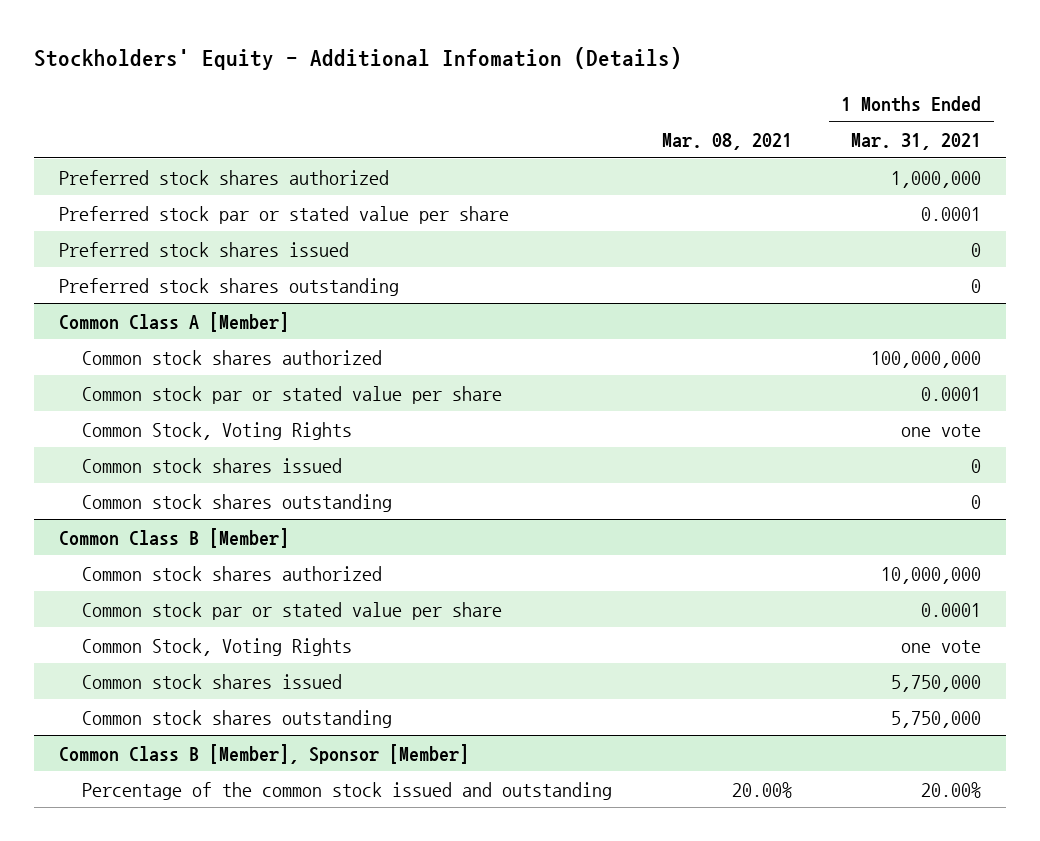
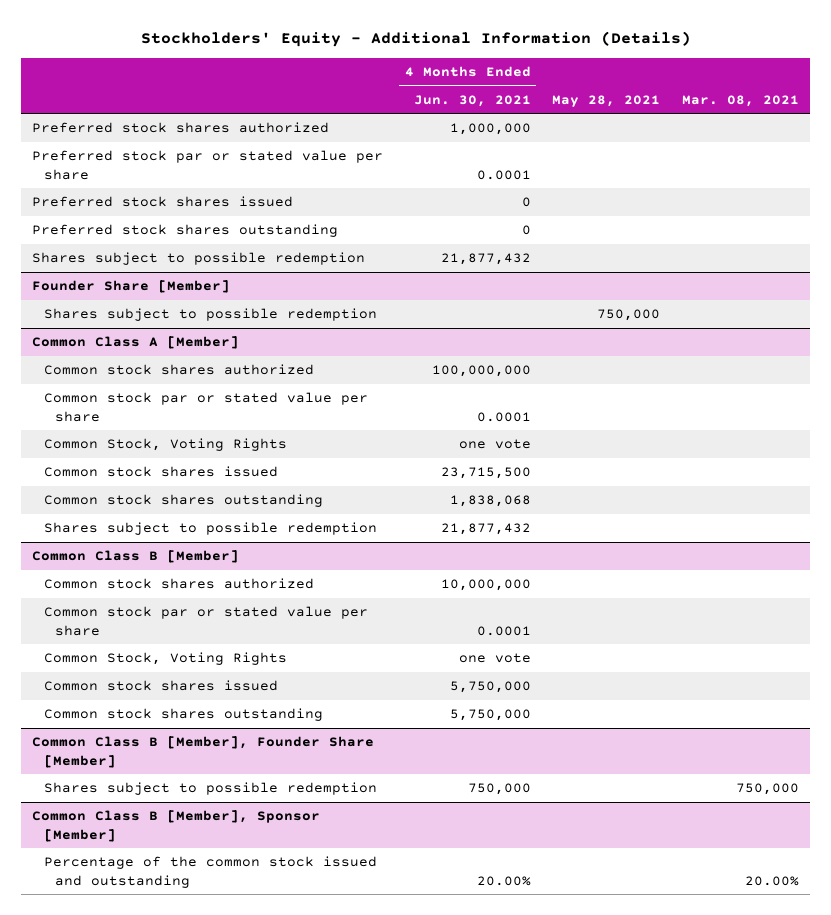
- Stockholders' Equity - Additional Infomation (Details)
+ Stockholders' Equity - Additional Information (Details)
- | Mar. 08, 2021 | 1 Months Ended Mar. 31, 2021
+ | 4 Months Ended Jun. 30, 2021 | May 28, 2021 | Mar. 08, 2021
+ Shares subject to possible redemption | 21,877,432 | |
+ Founder Share [Member]
+ Shares subject to possible redemption | | 750,000 |
@ Common Class A [Member]
+ Shares subject to possible redemption | 21,877,432 | |
+ Common Class B [Member], Founder Share [Member]
+ Shares subject to possible redemption | 750,000 | | 750,000

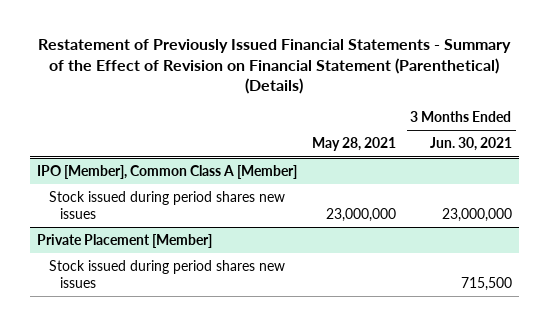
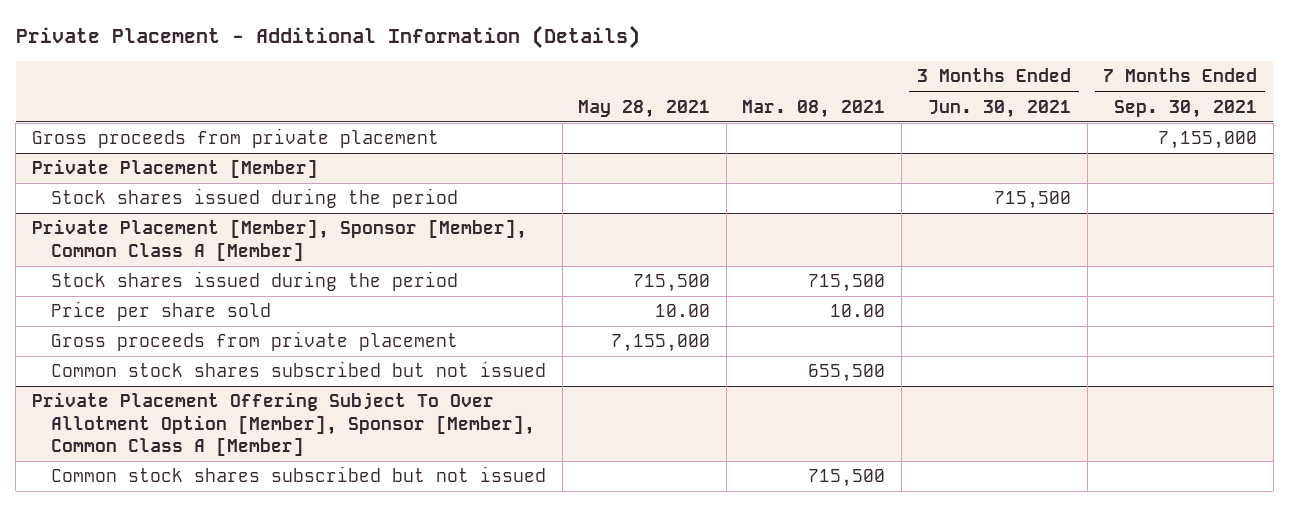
- Restatement of Previously Issued Financial Statements - Summary of the Effect of Revision on Financial Statement (Parenthetical) (Details)
+ Private Placement - Additional Information (Details)
- | May 28, 2021 | 3 Months Ended Jun. 30, 2021
+ | May 28, 2021 | Mar. 08, 2021 | 3 Months Ended Jun. 30, 2021 | 7 Months Ended Sep. 30, 2021
- IPO [Member], Common Class A [Member]
- Stock issued during period shares new issues | 23,000,000 | 23,000,000
+ Gross proceeds from private placement | | | | 7,155,000
@ Private Placement [Member]
- Stock issued during period shares new issues | | 715,500
+ Stock shares issued during the period | | | 715,500 |
+ Private Placement [Member], Sponsor [Member], Common Class A [Member]
+ Stock shares issued during the period | 715,500 | 715,500 | |
+ Price per share sold | 10.00 | 10.00 | |
+ Gross proceeds from private placement | 7,155,000 | | |
+ Common stock shares subscribed but not issued | | 655,500 | |
+ Private Placement Offering Subject To Over Allotment Option [Member], Sponsor [Member], Common Class A [Member]
+ Common stock shares subscribed but not issued | | 715,500 | |

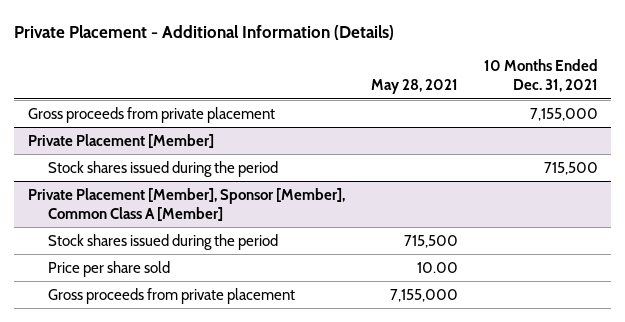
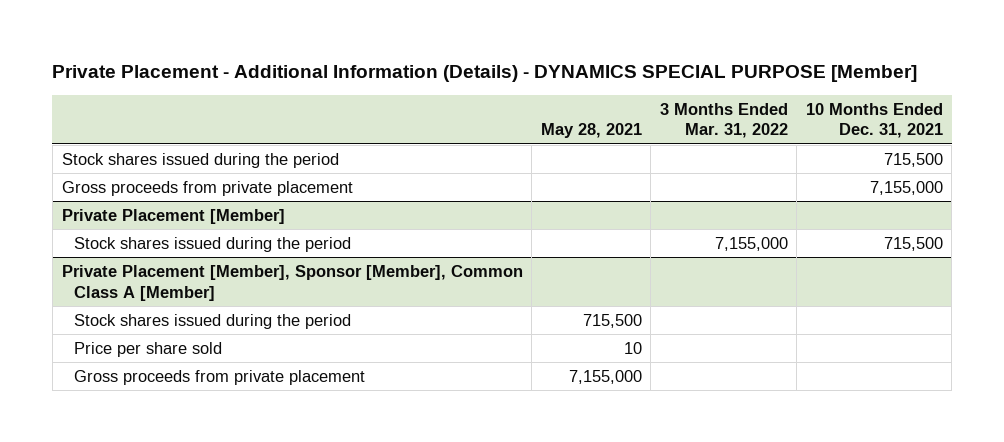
- Private Placement - Additional Information (Details)
+ Private Placement - Additional Information (Details) - DYNAMICS SPECIAL PURPOSE [Member]
- | May 28, 2021 | 10 Months Ended Dec. 31, 2021
+ | May 28, 2021 | 3 Months Ended Mar. 31, 2022 | 10 Months Ended Dec. 31, 2021
+ Stock shares issued during the period | | | 715,500
@ Private Placement [Member], Sponsor [Member], Common Class A [Member]
- Price per share sold | 10.00 |
+ Price per share sold | 10 | |

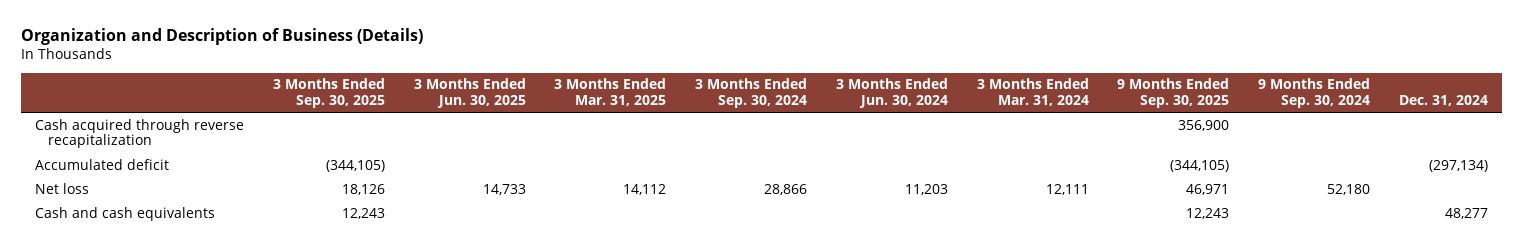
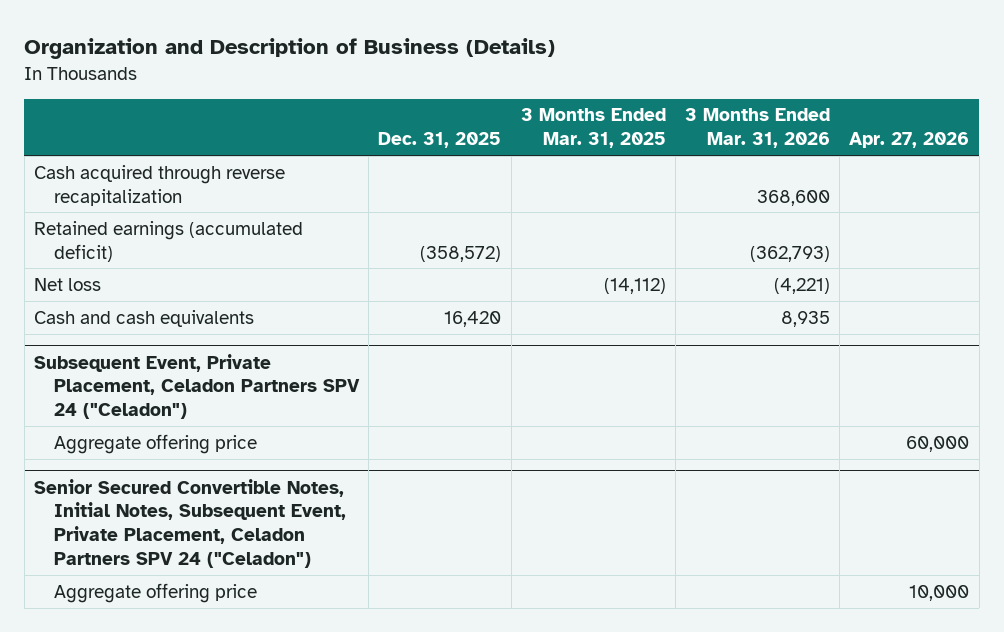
- | 3 Months Ended Sep. 30, 2025 | 3 Months Ended Jun. 30, 2025 | 3 Months Ended Mar. 31, 2025 | 3 Months Ended Sep. 30, 2024 | 3 Months Ended Jun. 30, 2024 | 3 Months Ended Mar. 31, 2024 | 9 Months Ended Sep. 30, 2025 | 9 Months Ended Sep. 30, 2024 | Dec. 31, 2024
+ | Dec. 31, 2025 | 3 Months Ended Mar. 31, 2025 | 3 Months Ended Mar. 31, 2026 | Apr. 27, 2026
- Accumulated deficit | (344,105) | | | | | | (344,105) | | (297,134)
- Net loss | 18,126 | 14,733 | 14,112 | 28,866 | 11,203 | 12,111 | 46,971 | 52,180 |
+ Retained earnings (accumulated deficit) | (358,572) | | (362,793) |
+ Net loss | | (14,112) | (4,221) |
+ Subsequent Event, Private Placement, Celadon Partners SPV 24 ("Celadon")
+ Aggregate offering price | | | | 60,000
+ Senior Secured Convertible Notes, Initial Notes, Subsequent Event, Private Placement, Celadon Partners SPV 24 ("Celadon")
+ Aggregate offering price | | | | 10,000

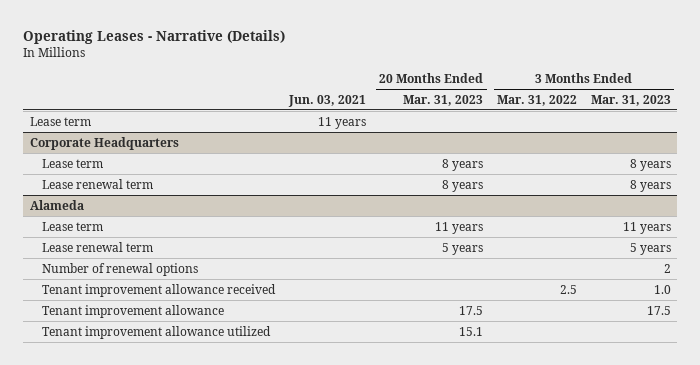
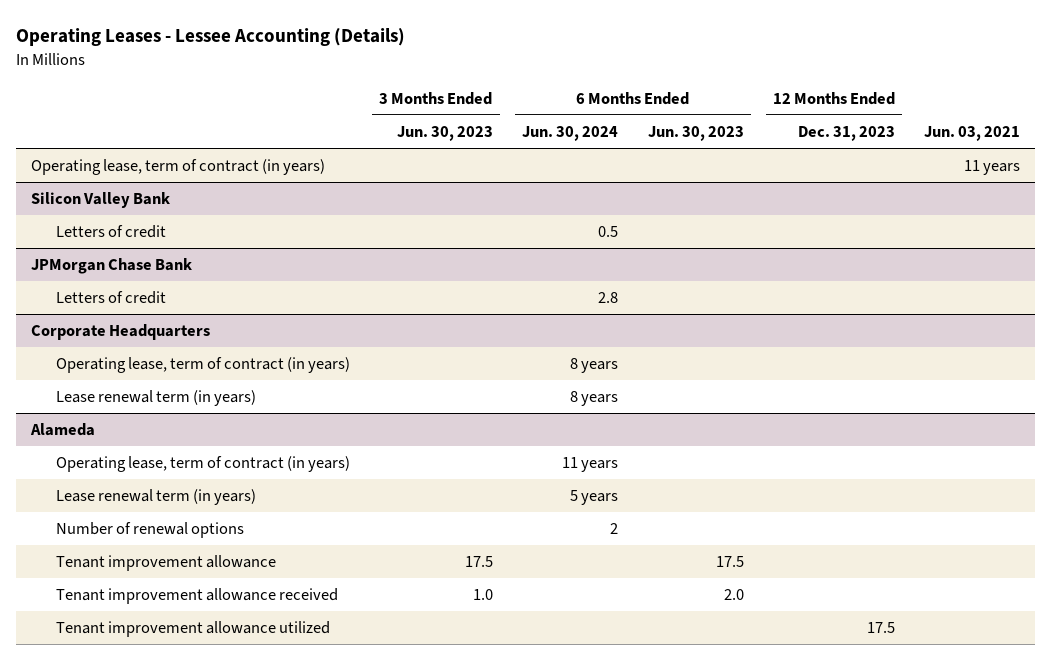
- Operating Leases - Narrative (Details)
+ Operating Leases - Lessee Accounting (Details)
- | Jun. 03, 2021 | 20 Months Ended Mar. 31, 2023 | 3 Months Ended Mar. 31, 2022 | 3 Months Ended Mar. 31, 2023
+ | 3 Months Ended Jun. 30, 2023 | 6 Months Ended Jun. 30, 2024 | 6 Months Ended Jun. 30, 2023 | 12 Months Ended Dec. 31, 2023 | Jun. 03, 2021
- Lease term | 11 years | | |
+ Operating lease, term of contract (in years) | | | | | 11 years
+ Silicon Valley Bank
+ Letters of credit | | 0.5 | | |
+ JPMorgan Chase Bank
+ Letters of credit | | 2.8 | | |
@ Corporate Headquarters
- Lease term | | 8 years | | 8 years
- Lease renewal term | | 8 years | | 8 years
+ Operating lease, term of contract (in years) | | 8 years | | |
+ Lease renewal term (in years) | | 8 years | | |
@ Alameda
- Lease term | | 11 years | | 11 years
- Lease renewal term | | 5 years | | 5 years
+ Operating lease, term of contract (in years) | | 11 years | | |
+ Lease renewal term (in years) | | 5 years | | |
moved down: Tenant improvement allowance received | 1.0 | | 2.0 | |

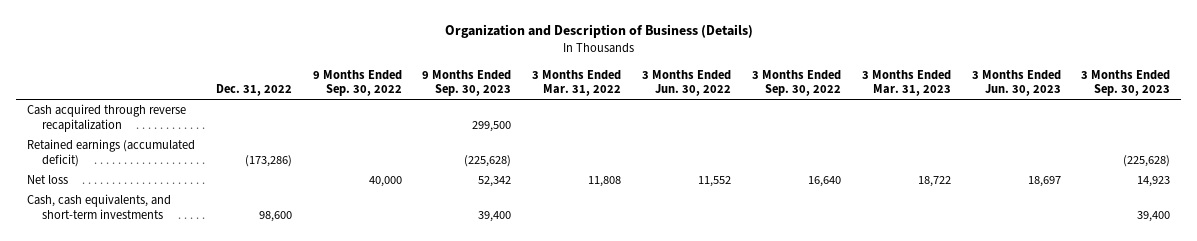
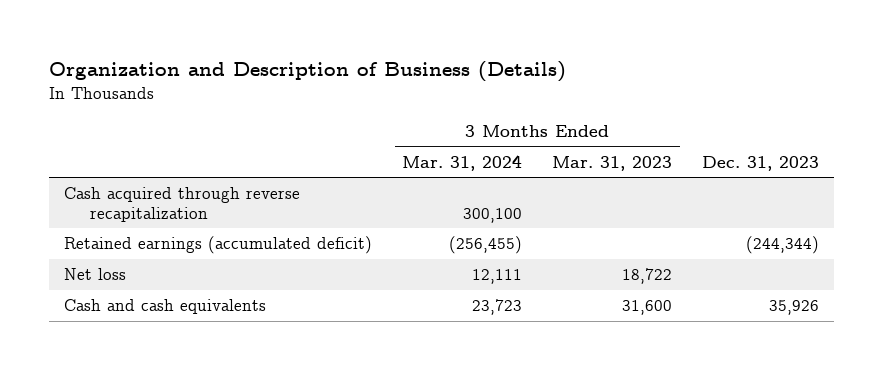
- | Dec. 31, 2022 | 9 Months Ended Sep. 30, 2022 | 9 Months Ended Sep. 30, 2023 | 3 Months Ended Mar. 31, 2022 | 3 Months Ended Jun. 30, 2022 | 3 Months Ended Sep. 30, 2022 | 3 Months Ended Mar. 31, 2023 | 3 Months Ended Jun. 30, 2023 | 3 Months Ended Sep. 30, 2023
+ | 3 Months Ended Mar. 31, 2024 | 3 Months Ended Mar. 31, 2023 | Dec. 31, 2023
- Cash, cash equivalents, and short-term investments | 98,600 | | 39,400 | | | | | | 39,400
+ Cash and cash equivalents | 23,723 | 31,600 | 35,926

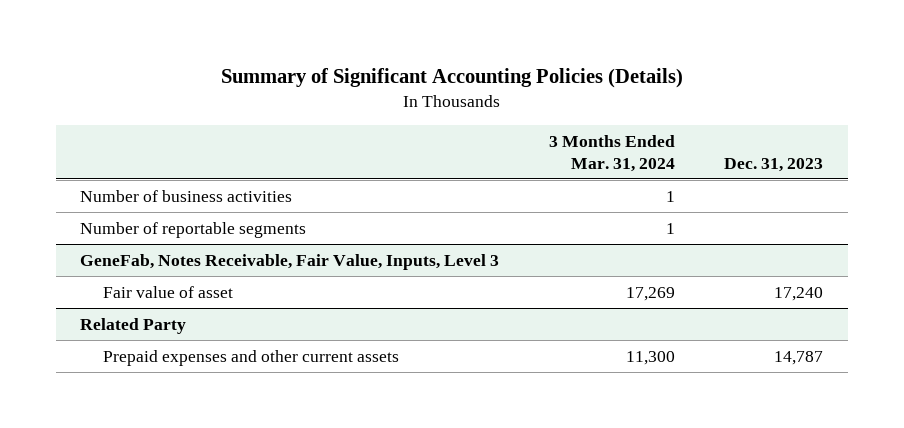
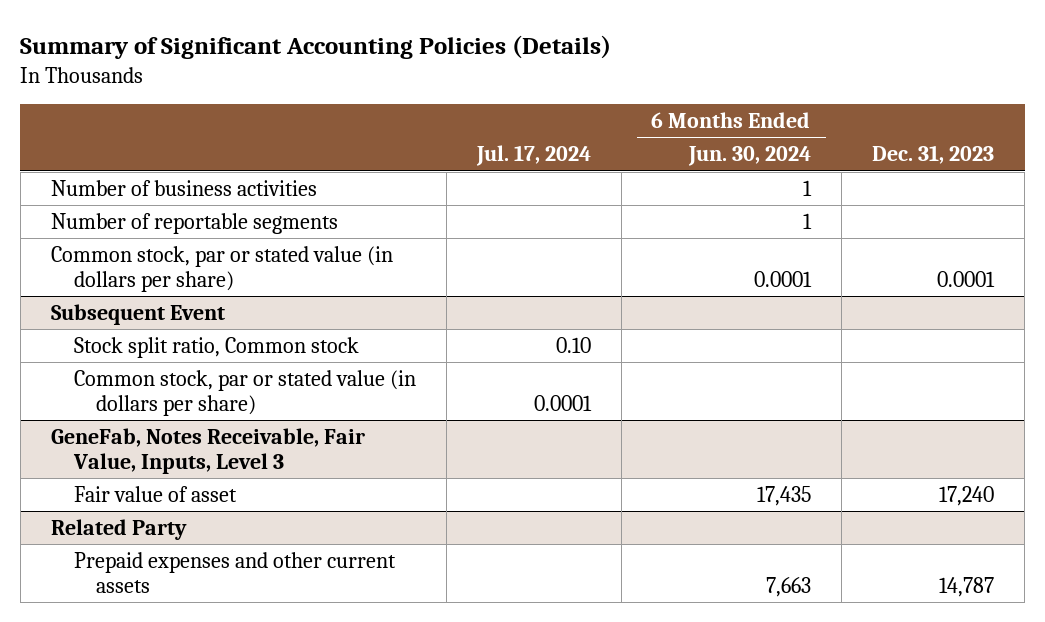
- | 3 Months Ended Mar. 31, 2024 | Dec. 31, 2023
+ | Jul. 17, 2024 | 6 Months Ended Jun. 30, 2024 | Dec. 31, 2023
+ Common stock, par or stated value (in dollars per share) | | 0.0001 | 0.0001
+ Subsequent Event
+ Stock split ratio, Common stock | 0.10 | |
+ Common stock, par or stated value (in dollars per share) | 0.0001 | |

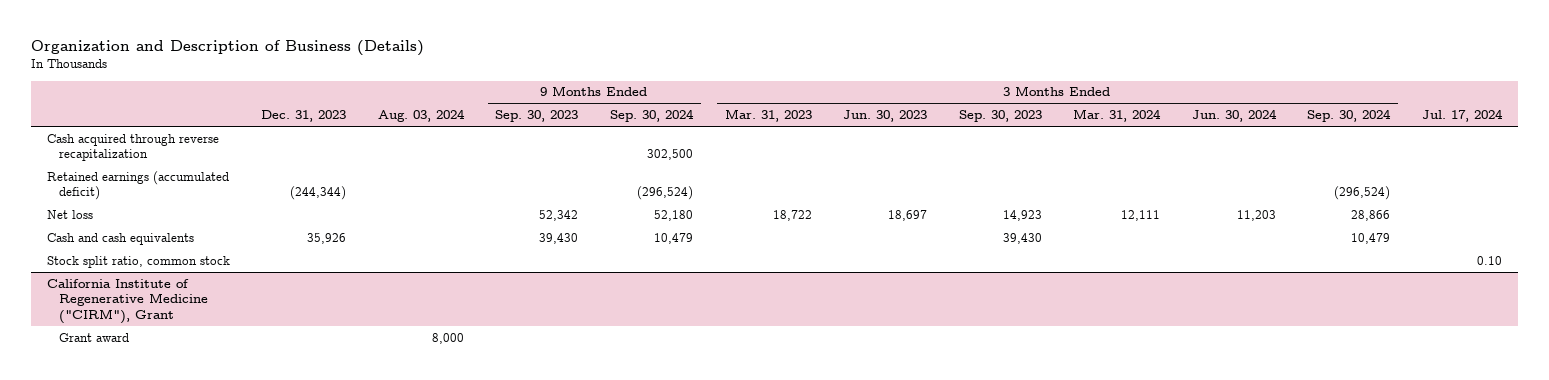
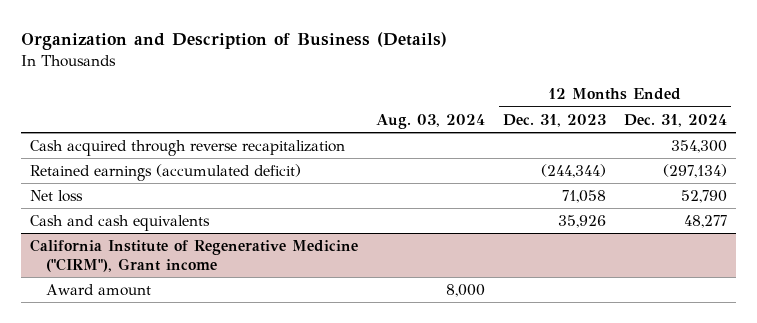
- | Dec. 31, 2023 | Aug. 03, 2024 | 9 Months Ended Sep. 30, 2023 | 9 Months Ended Sep. 30, 2024 | 3 Months Ended Mar. 31, 2023 | 3 Months Ended Jun. 30, 2023 | 3 Months Ended Sep. 30, 2023 | 3 Months Ended Mar. 31, 2024 | 3 Months Ended Jun. 30, 2024 | 3 Months Ended Sep. 30, 2024 | Jul. 17, 2024
+ | Aug. 03, 2024 | 12 Months Ended Dec. 31, 2023 | 12 Months Ended Dec. 31, 2024
- Stock split ratio, common stock | | | | | | | | | | | 0.10
- California Institute of Regenerative Medicine ("CIRM"), Grant
- Grant award | | 8,000 | | | | | | | | |
+ California Institute of Regenerative Medicine ("CIRM"), Grant income
+ Award amount | 8,000 | |

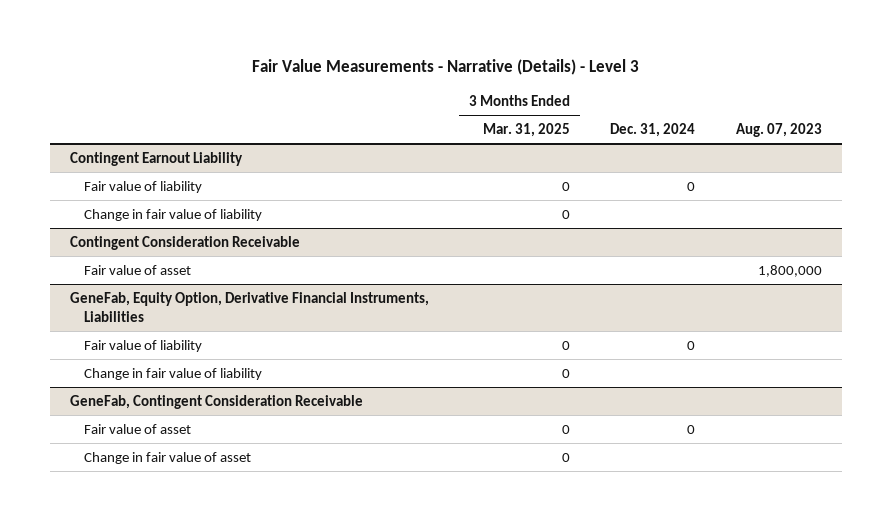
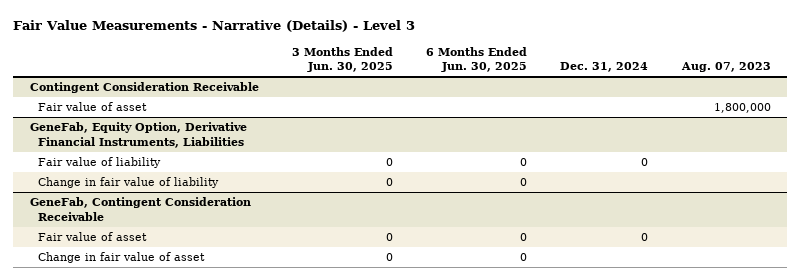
- | 3 Months Ended Mar. 31, 2025 | Dec. 31, 2024 | Aug. 07, 2023
+ | 3 Months Ended Jun. 30, 2025 | 6 Months Ended Jun. 30, 2025 | Dec. 31, 2024 | Aug. 07, 2023
- Contingent Earnout Liability
- Fair value of liability | 0 | 0 |
- Change in fair value of liability | 0 | |

